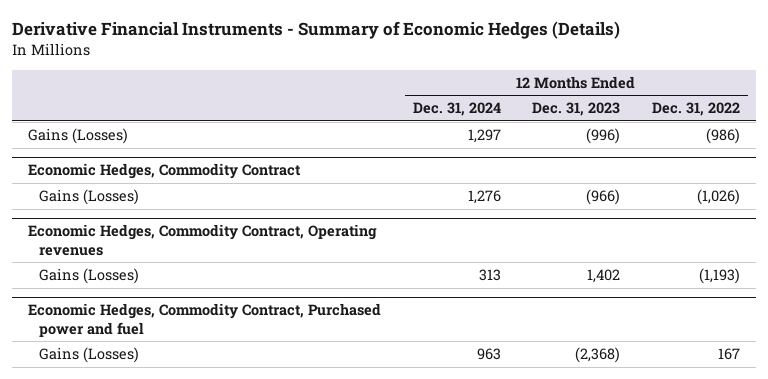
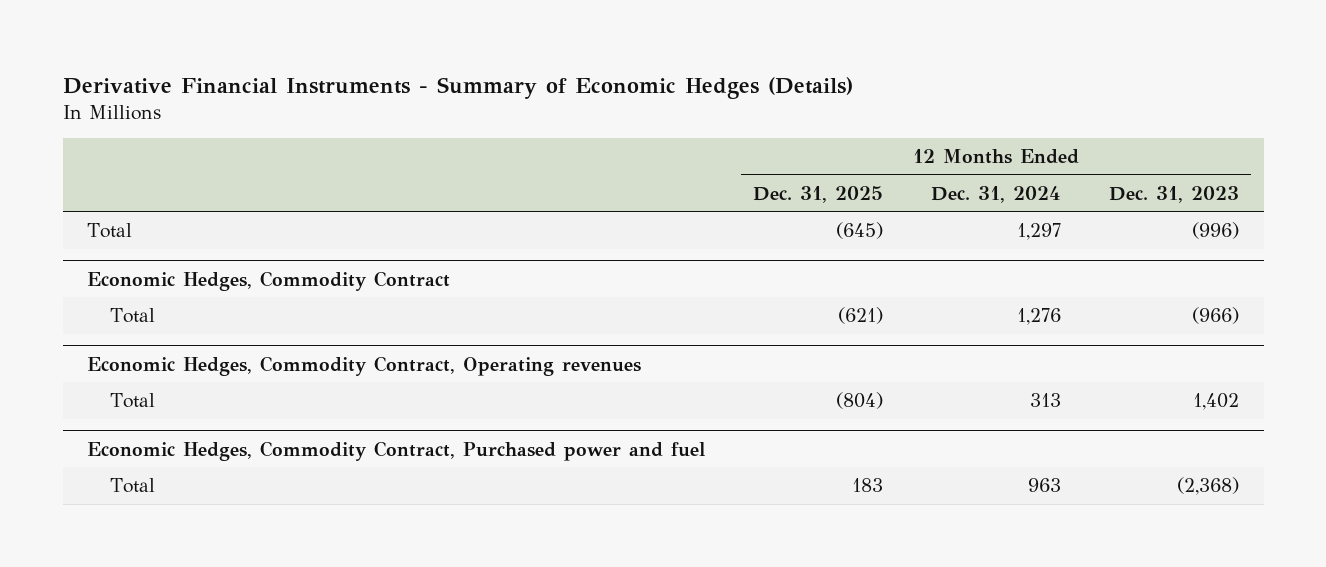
- | 12 Months Ended Dec. 31, 2024 | 12 Months Ended Dec. 31, 2023 | 12 Months Ended Dec. 31, 2022
+ | 12 Months Ended Dec. 31, 2025 | 12 Months Ended Dec. 31, 2024 | 12 Months Ended Dec. 31, 2023
- Gains (Losses) | 1,297 | (996) | (986)
+ Total | (645) | 1,297 | (996)
@ Economic Hedges, Commodity Contract
- Gains (Losses) | 1,276 | (966) | (1,026)
+ Total | (621) | 1,276 | (966)
@ Economic Hedges, Commodity Contract, Operating revenues
- Gains (Losses) | 313 | 1,402 | (1,193)
+ Total | (804) | 313 | 1,402
@ Economic Hedges, Commodity Contract, Purchased power and fuel
- Gains (Losses) | 963 | (2,368) | 167
+ Total | 183 | 963 | (2,368)

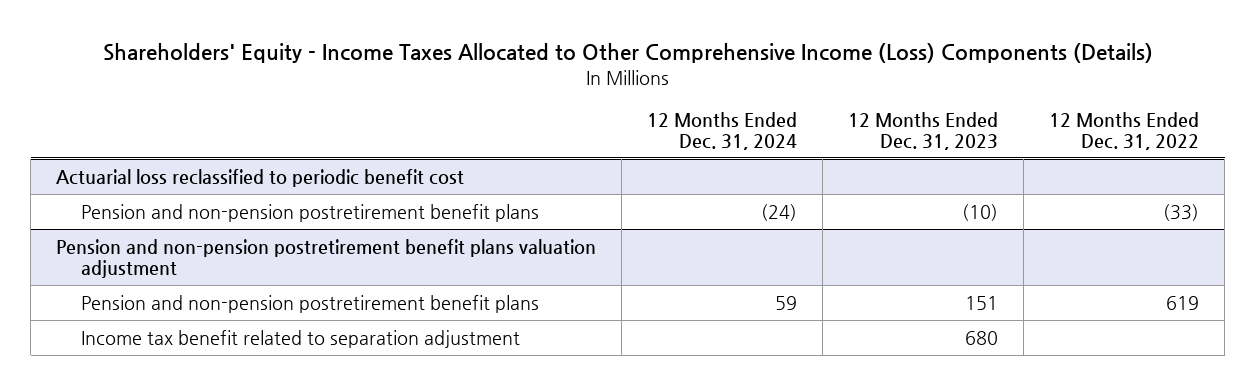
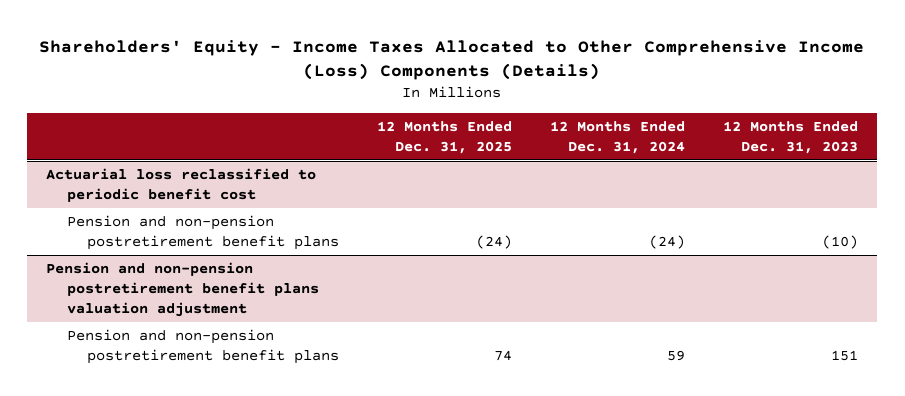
- | 12 Months Ended Dec. 31, 2024 | 12 Months Ended Dec. 31, 2023 | 12 Months Ended Dec. 31, 2022
+ | 12 Months Ended Dec. 31, 2025 | 12 Months Ended Dec. 31, 2024 | 12 Months Ended Dec. 31, 2023
@ Pension and non-pension postretirement benefit plans valuation adjustment
- Income tax benefit related to separation adjustment | | 680 |

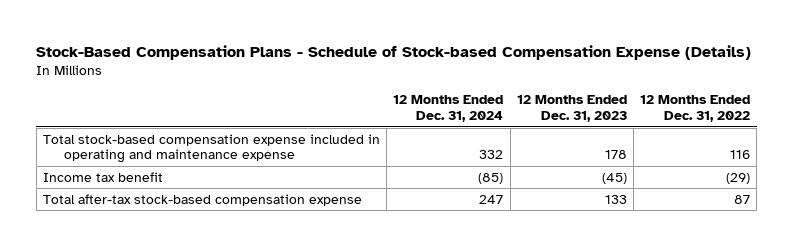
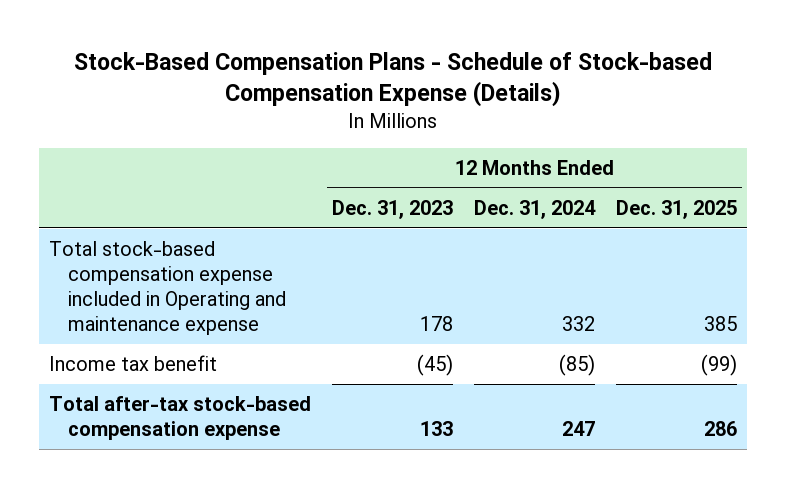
- | 12 Months Ended Dec. 31, 2024 | 12 Months Ended Dec. 31, 2023 | 12 Months Ended Dec. 31, 2022
+ | 12 Months Ended Dec. 31, 2023 | 12 Months Ended Dec. 31, 2024 | 12 Months Ended Dec. 31, 2025
- Total stock-based compensation expense included in operating and maintenance expense | 332 | 178 | 116
+ Total stock-based compensation expense included in Operating and maintenance expense | 178 | 332 | 385

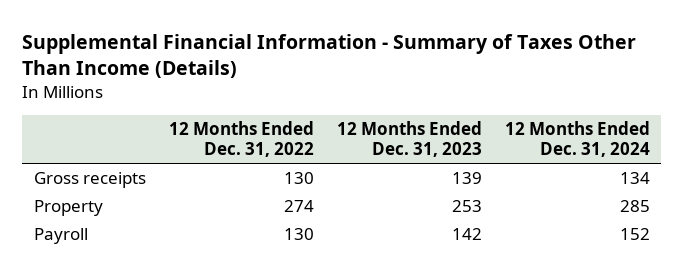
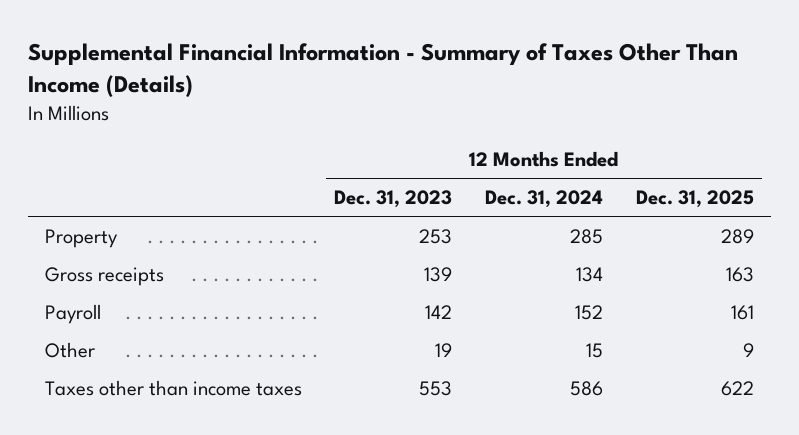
- | 12 Months Ended Dec. 31, 2022 | 12 Months Ended Dec. 31, 2023 | 12 Months Ended Dec. 31, 2024
+ | 12 Months Ended Dec. 31, 2023 | 12 Months Ended Dec. 31, 2024 | 12 Months Ended Dec. 31, 2025
moved down: Gross receipts | 139 | 134 | 163
+ Other | 19 | 15 | 9
+ Taxes other than income taxes | 553 | 586 | 622

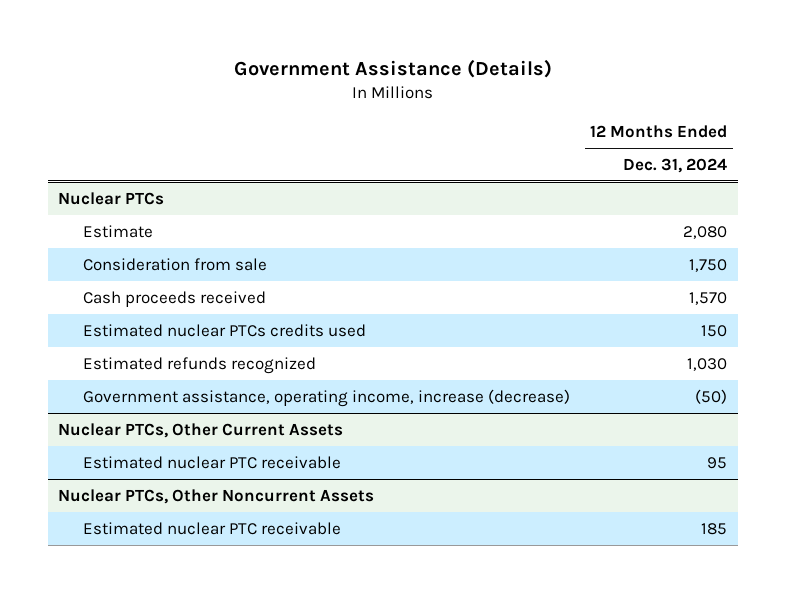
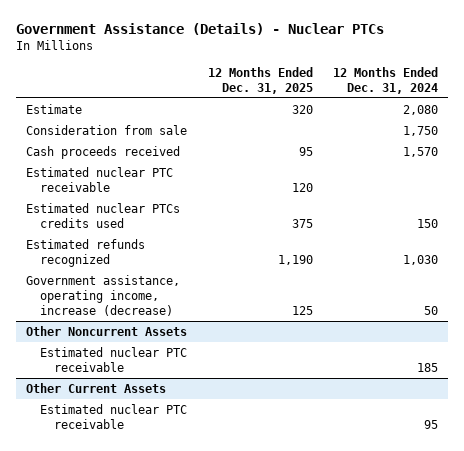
- Government Assistance (Details)
+ Government Assistance (Details) - Nuclear PTCs
- | 12 Months Ended Dec. 31, 2024
+ | 12 Months Ended Dec. 31, 2025 | 12 Months Ended Dec. 31, 2024
- Nuclear PTCs
+ Estimated nuclear PTC receivable | 120 |
- Government assistance, operating income, increase (decrease) | (50)
- Nuclear PTCs, Other Current Assets
- Estimated nuclear PTC receivable | 95
- Nuclear PTCs, Other Noncurrent Assets
+ Government assistance, operating income, increase (decrease) | 125 | 50
+ Other Noncurrent Assets
+ Other Current Assets
+ Estimated nuclear PTC receivable | | 95

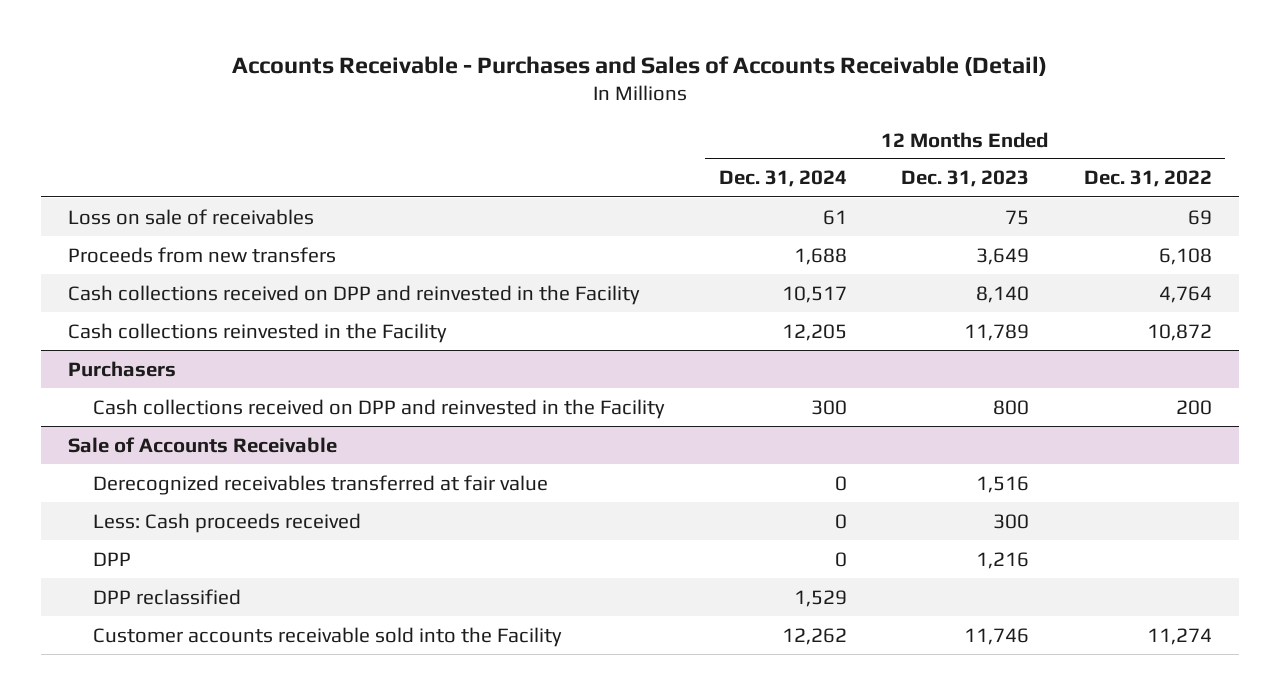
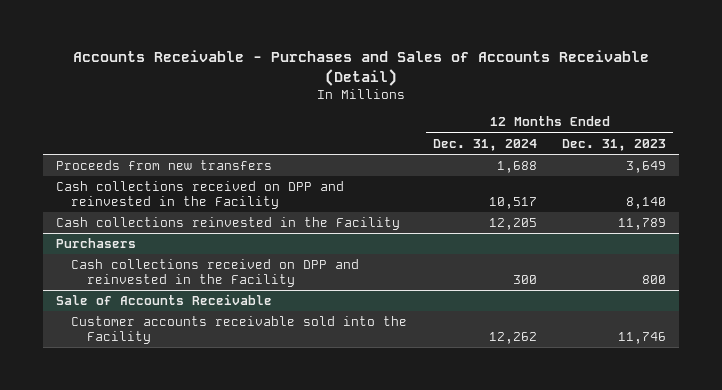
- | 12 Months Ended Dec. 31, 2024 | 12 Months Ended Dec. 31, 2023 | 12 Months Ended Dec. 31, 2022
+ | 12 Months Ended Dec. 31, 2024 | 12 Months Ended Dec. 31, 2023
- Loss on sale of receivables | 61 | 75 | 69
@ Sale of Accounts Receivable
- Derecognized receivables transferred at fair value | 0 | 1,516 |
- Less: Cash proceeds received | 0 | 300 |
- DPP | 0 | 1,216 |
- DPP reclassified | 1,529 | |

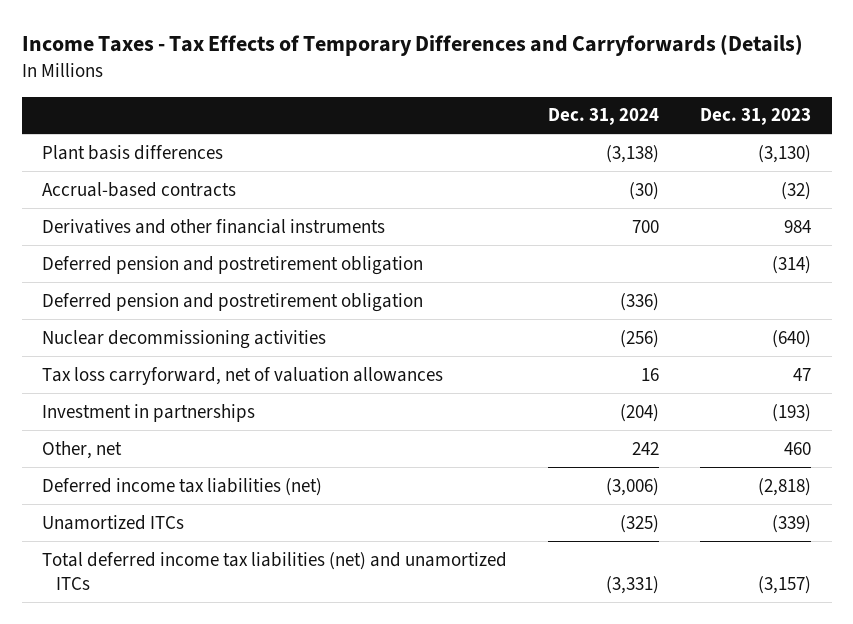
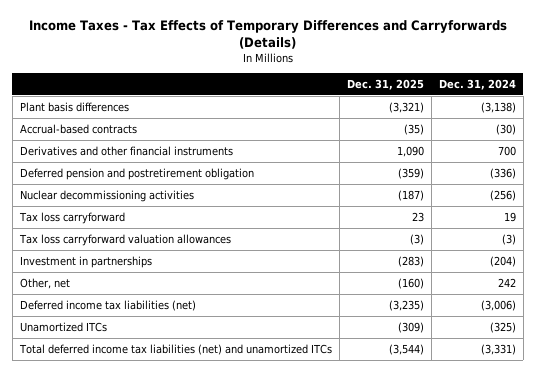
- | Dec. 31, 2024 | Dec. 31, 2023
+ | Dec. 31, 2025 | Dec. 31, 2024
- Deferred pension and postretirement obligation | | (314)
- Tax loss carryforward, net of valuation allowances | 16 | 47
+ Tax loss carryforward | 23 | 19
+ Tax loss carryforward valuation allowances | (3) | (3)

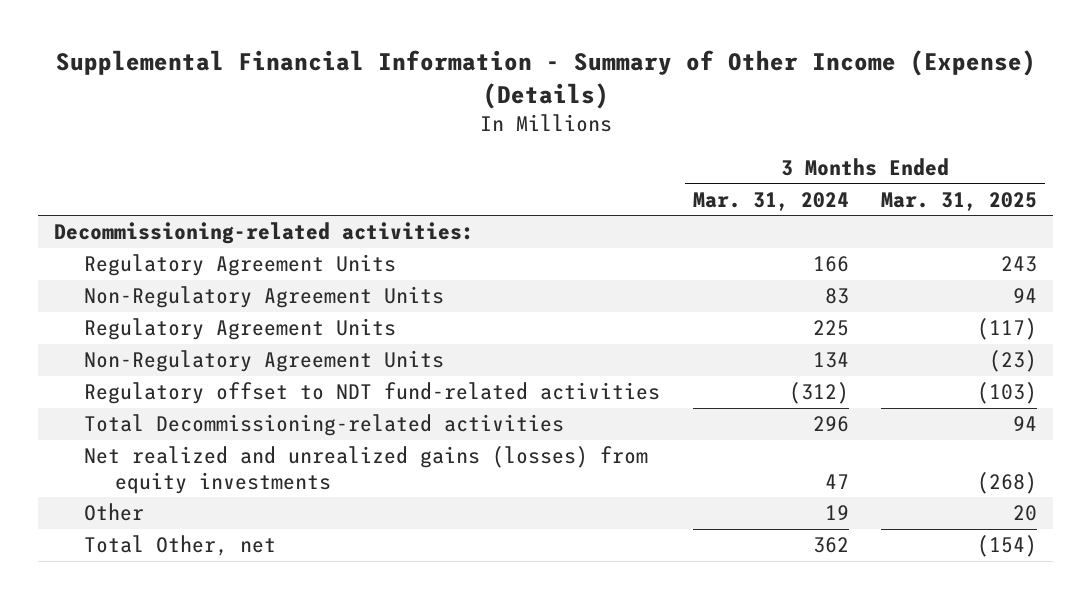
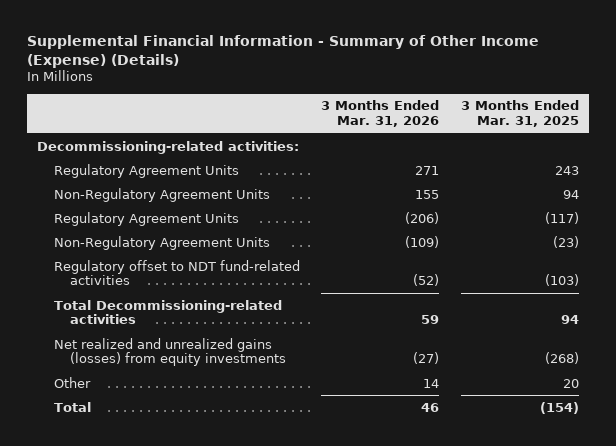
- | 3 Months Ended Mar. 31, 2024 | 3 Months Ended Mar. 31, 2025
+ | 3 Months Ended Mar. 31, 2026 | 3 Months Ended Mar. 31, 2025
- Total Other, net | 362 | (154)
+ Total | 46 | (154)

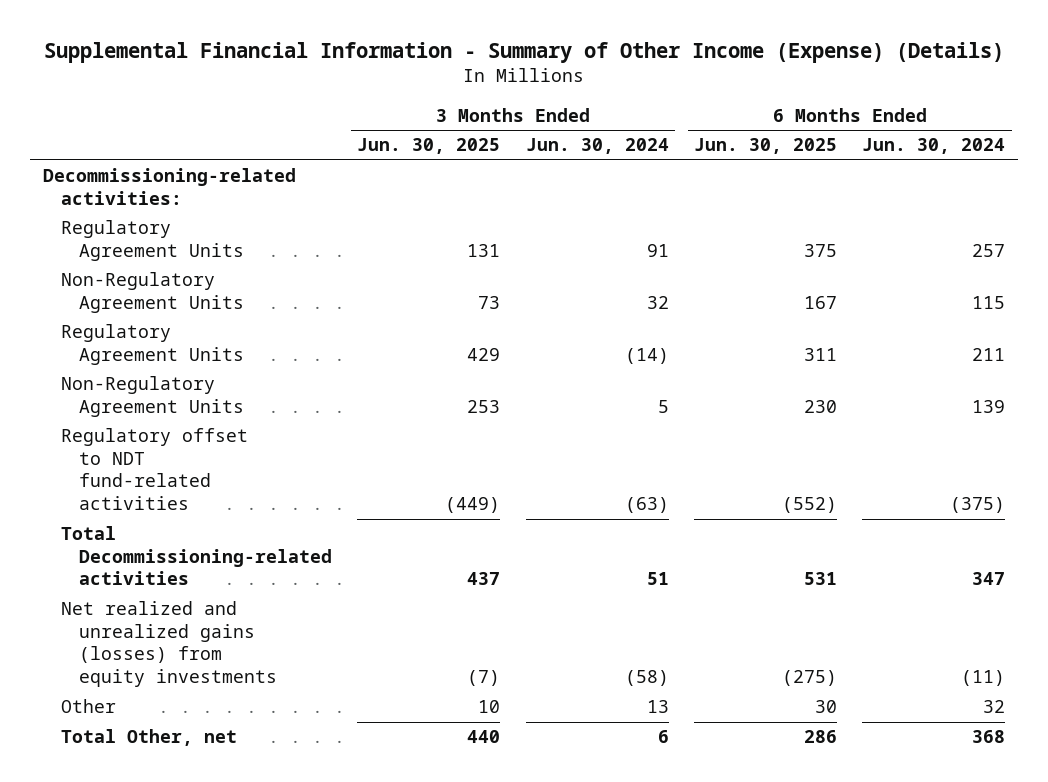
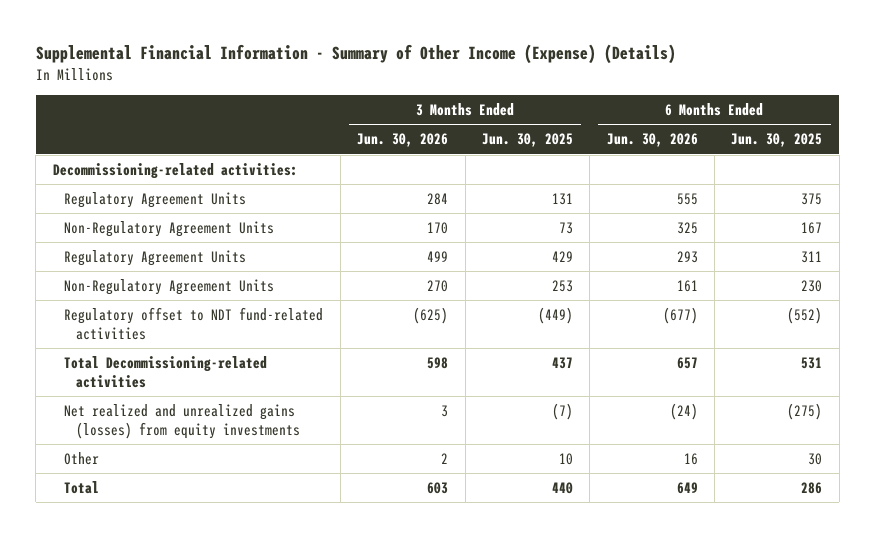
- | 3 Months Ended Jun. 30, 2025 | 3 Months Ended Jun. 30, 2024 | 6 Months Ended Jun. 30, 2025 | 6 Months Ended Jun. 30, 2024
+ | 3 Months Ended Jun. 30, 2026 | 3 Months Ended Jun. 30, 2025 | 6 Months Ended Jun. 30, 2026 | 6 Months Ended Jun. 30, 2025
- Total Other, net | 440 | 6 | 286 | 368
+ Total | 603 | 440 | 649 | 286

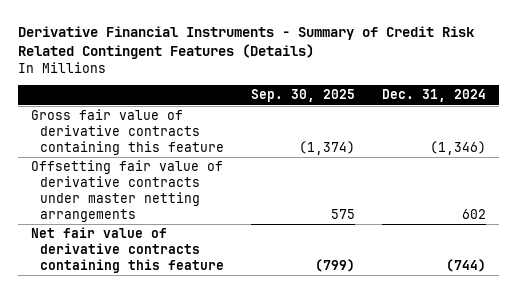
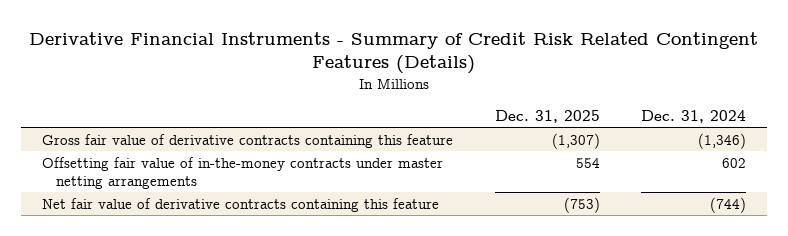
- | Sep. 30, 2025 | Dec. 31, 2024
+ | Dec. 31, 2025 | Dec. 31, 2024
- Offsetting fair value of derivative contracts under master netting arrangements | 575 | 602
+ Offsetting fair value of in-the-money contracts under master netting arrangements | 554 | 602

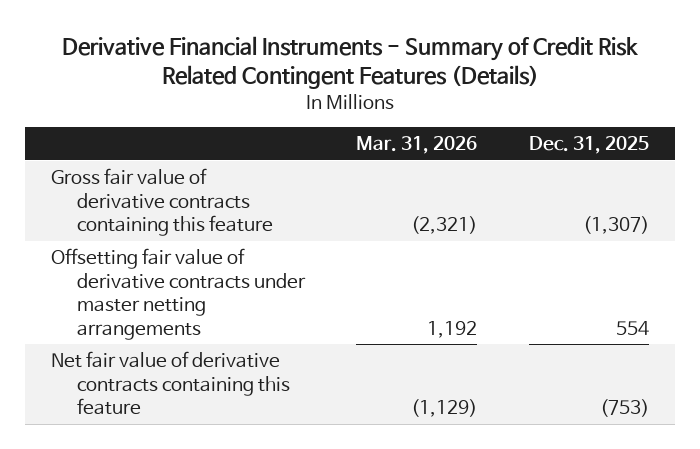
- | Dec. 31, 2025 | Dec. 31, 2024
+ | Mar. 31, 2026 | Dec. 31, 2025
- Offsetting fair value of in-the-money contracts under master netting arrangements | 554 | 602
+ Offsetting fair value of derivative contracts under master netting arrangements | 1,192 | 554

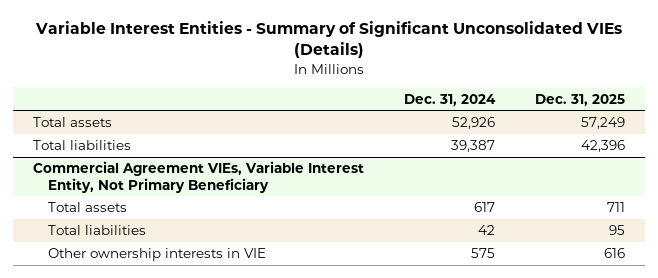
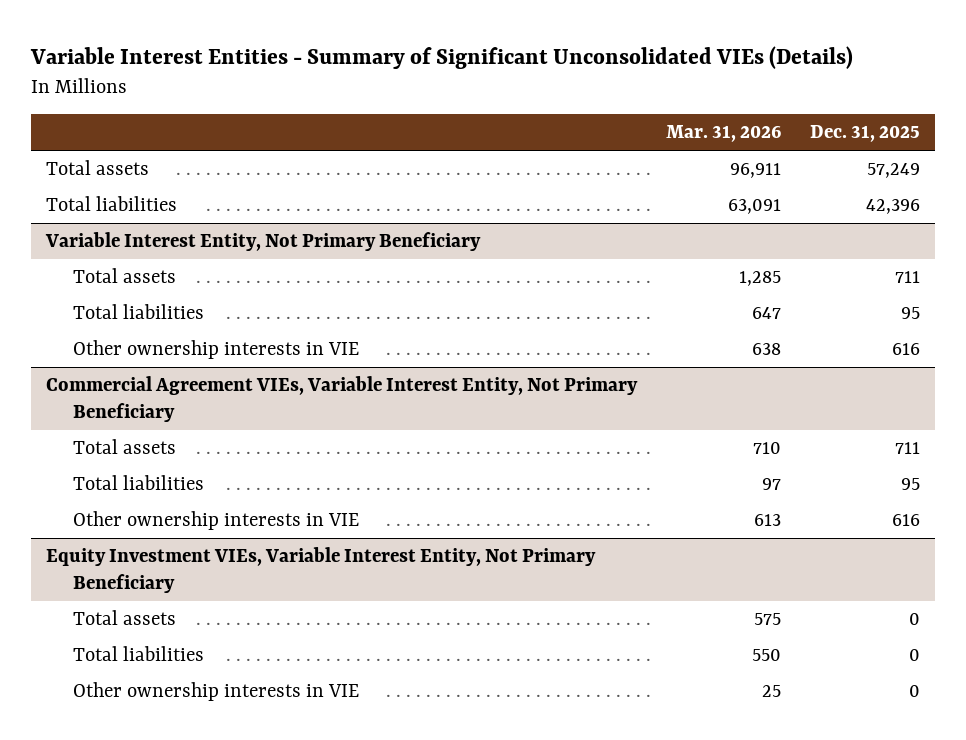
- | Dec. 31, 2024 | Dec. 31, 2025
+ | Mar. 31, 2026 | Dec. 31, 2025
+ Variable Interest Entity, Not Primary Beneficiary
+ Total assets | 1,285 | 711
+ Total liabilities | 647 | 95
+ Other ownership interests in VIE | 638 | 616
+ Equity Investment VIEs, Variable Interest Entity, Not Primary Beneficiary
+ Total assets | 575 | 0
+ Total liabilities | 550 | 0
+ Other ownership interests in VIE | 25 | 0

